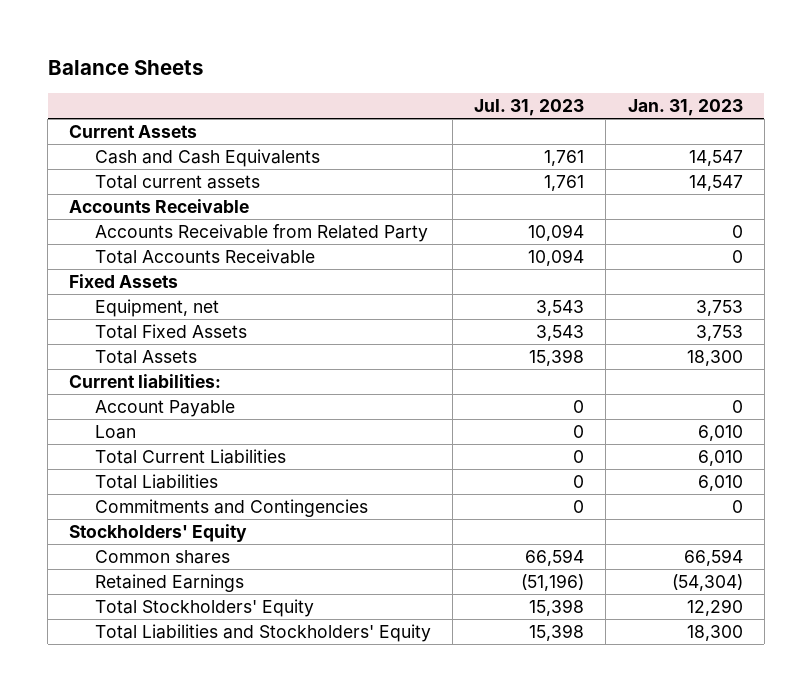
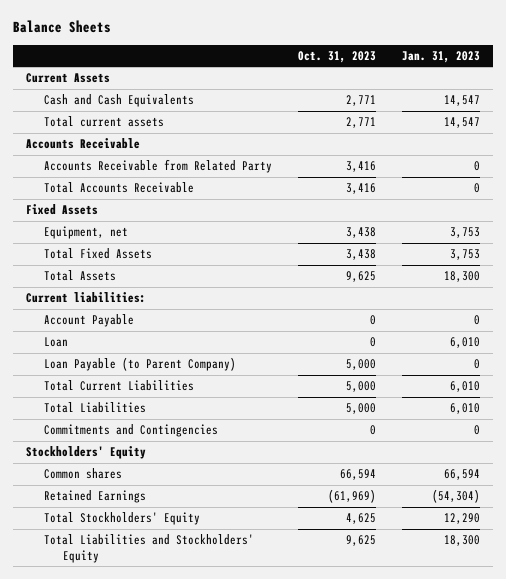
- | Jul. 31, 2023 | Jan. 31, 2023
+ | Oct. 31, 2023 | Jan. 31, 2023
+ Loan Payable (to Parent Company) | 5,000 | 0

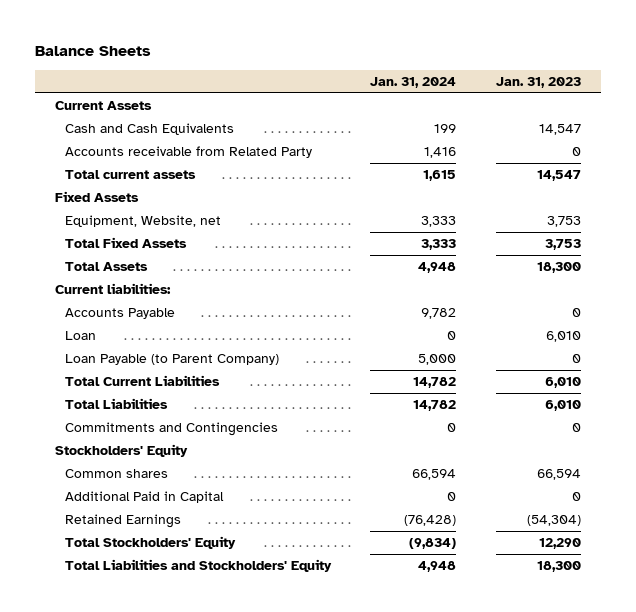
- | Oct. 31, 2023 | Jan. 31, 2023
+ | Jan. 31, 2024 | Jan. 31, 2023
+ Accounts receivable from Related Party | 1,416 | 0
- Accounts Receivable
- Accounts Receivable from Related Party | 3,416 | 0
- Total Accounts Receivable | 3,416 | 0
- Equipment, net | 3,438 | 3,753
+ Equipment, Website, net | 3,333 | 3,753
- Account Payable | 0 | 0
+ Accounts Payable | 9,782 | 0
+ Additional Paid in Capital | 0 | 0

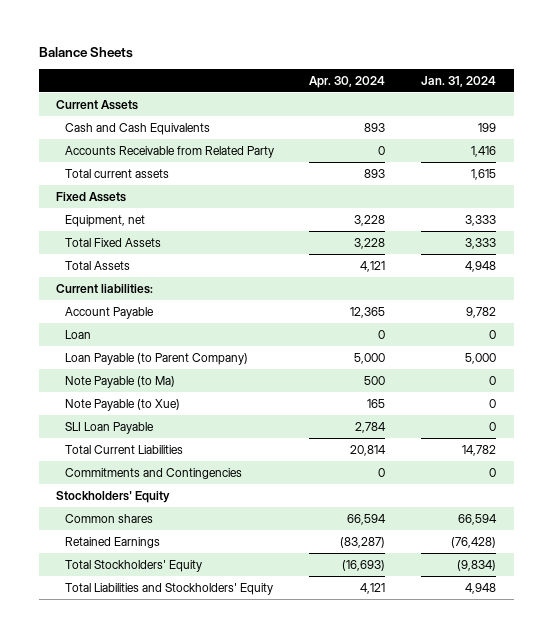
- | Jan. 31, 2024 | Jan. 31, 2023
+ | Apr. 30, 2024 | Jan. 31, 2024
- Accounts receivable from Related Party | 1,416 | 0
+ Accounts Receivable from Related Party | 0 | 1,416
- Equipment, Website, net | 3,333 | 3,753
+ Equipment, net | 3,228 | 3,333
- Accounts Payable | 9,782 | 0
+ Account Payable | 12,365 | 9,782
+ Note Payable (to Ma) | 500 | 0
+ Note Payable (to Xue) | 165 | 0
+ SLI Loan Payable | 2,784 | 0
- Total Liabilities | 14,782 | 6,010
- Additional Paid in Capital | 0 | 0

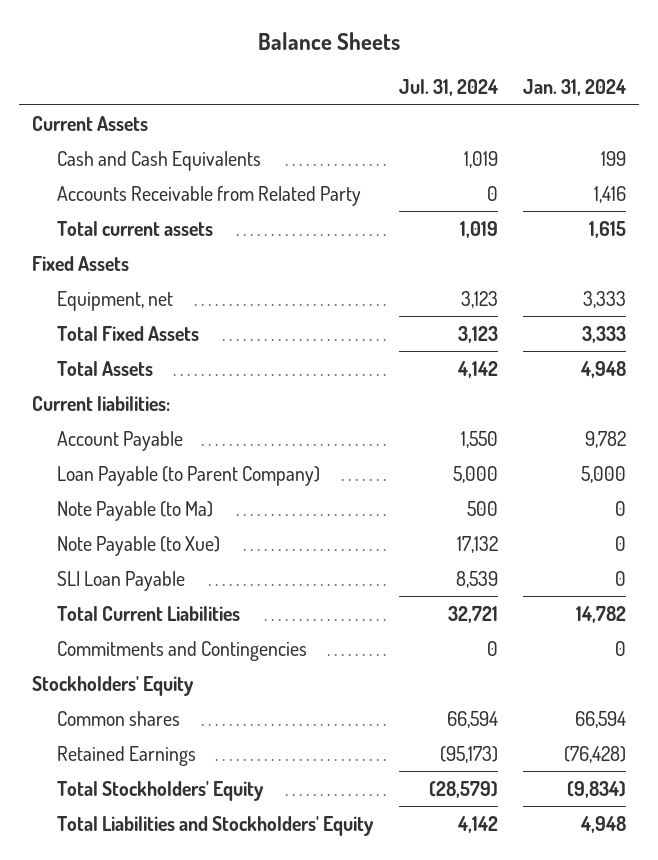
- | Apr. 30, 2024 | Jan. 31, 2024
+ | Jul. 31, 2024 | Jan. 31, 2024
- Loan | 0 | 0

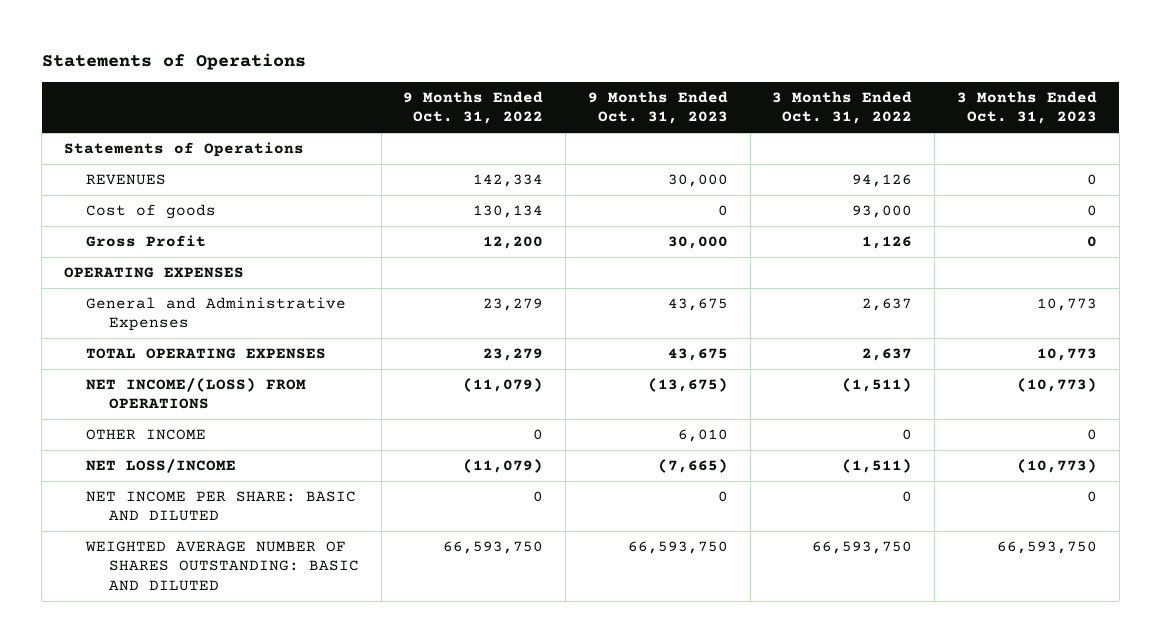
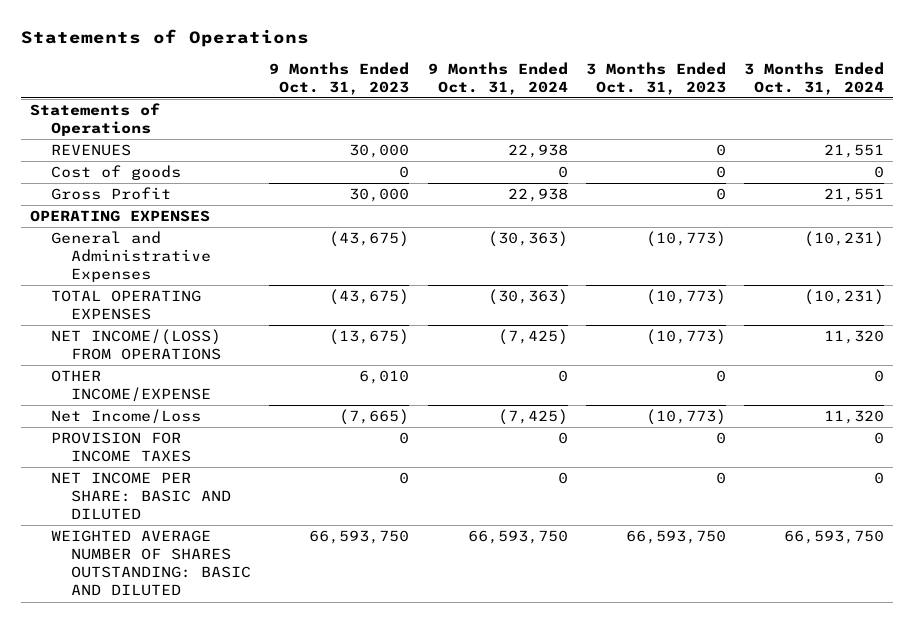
- | 9 Months Ended Oct. 31, 2022 | 9 Months Ended Oct. 31, 2023 | 3 Months Ended Oct. 31, 2022 | 3 Months Ended Oct. 31, 2023
+ | 9 Months Ended Oct. 31, 2023 | 9 Months Ended Oct. 31, 2024 | 3 Months Ended Oct. 31, 2023 | 3 Months Ended Oct. 31, 2024
- General and Administrative Expenses | 23,279 | 43,675 | 2,637 | 10,773
- TOTAL OPERATING EXPENSES | 23,279 | 43,675 | 2,637 | 10,773
+ General and Administrative Expenses | (43,675) | (30,363) | (10,773) | (10,231)
+ TOTAL OPERATING EXPENSES | (43,675) | (30,363) | (10,773) | (10,231)
- OTHER INCOME | 0 | 6,010 | 0 | 0
- NET LOSS/INCOME | (11,079) | (7,665) | (1,511) | (10,773)
+ OTHER INCOME/EXPENSE | 6,010 | 0 | 0 | 0
+ Net Income/Loss | (7,665) | (7,425) | (10,773) | 11,320
+ PROVISION FOR INCOME TAXES | 0 | 0 | 0 | 0

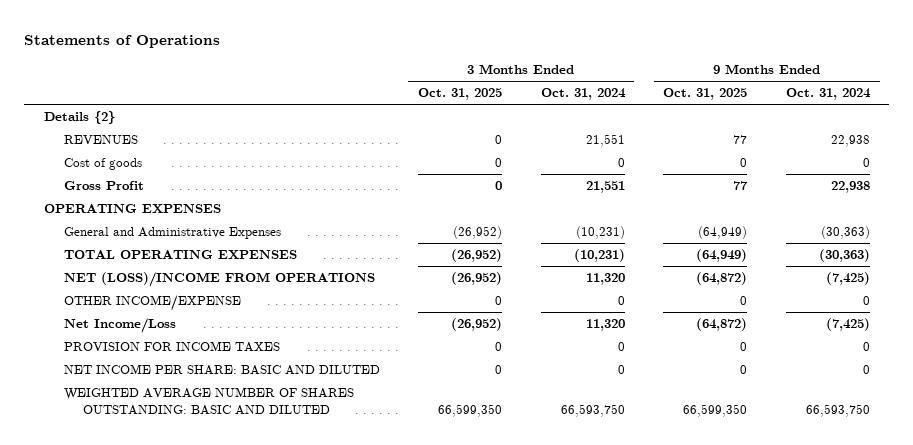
- | 9 Months Ended Oct. 31, 2023 | 9 Months Ended Oct. 31, 2024 | 3 Months Ended Oct. 31, 2023 | 3 Months Ended Oct. 31, 2024
+ | 3 Months Ended Oct. 31, 2025 | 3 Months Ended Oct. 31, 2024 | 9 Months Ended Oct. 31, 2025 | 9 Months Ended Oct. 31, 2024
- Statements of Operations
+ Details {2}
- NET INCOME/(LOSS) FROM OPERATIONS | (13,675) | (7,425) | (10,773) | 11,320
+ NET (LOSS)/INCOME FROM OPERATIONS | (26,952) | 11,320 | (64,872) | (7,425)

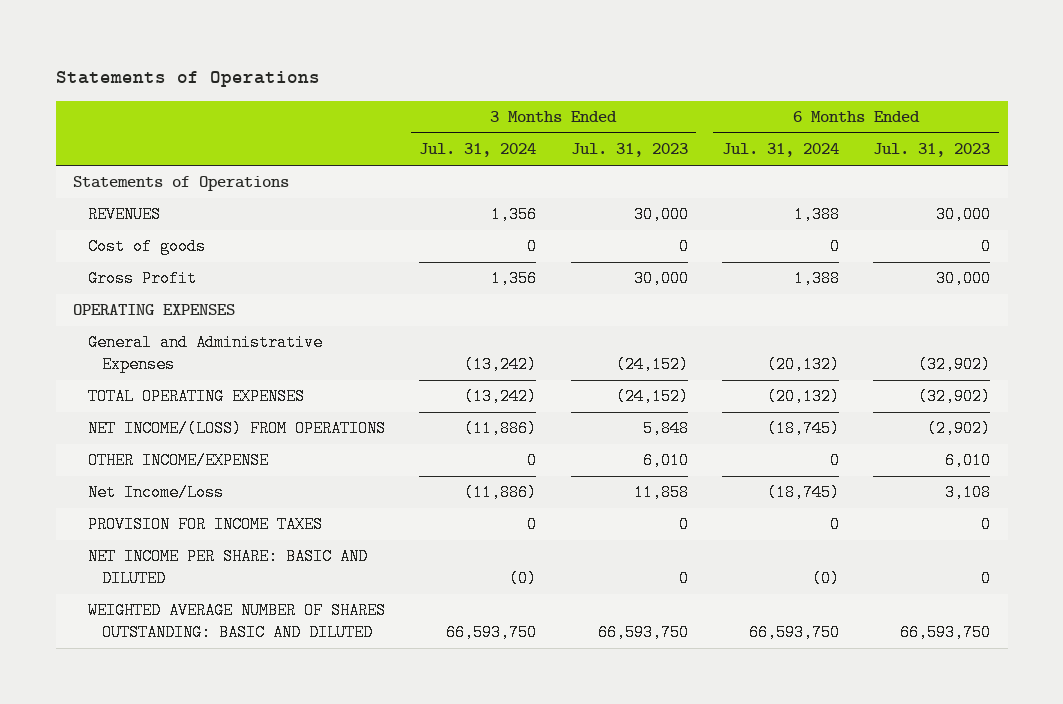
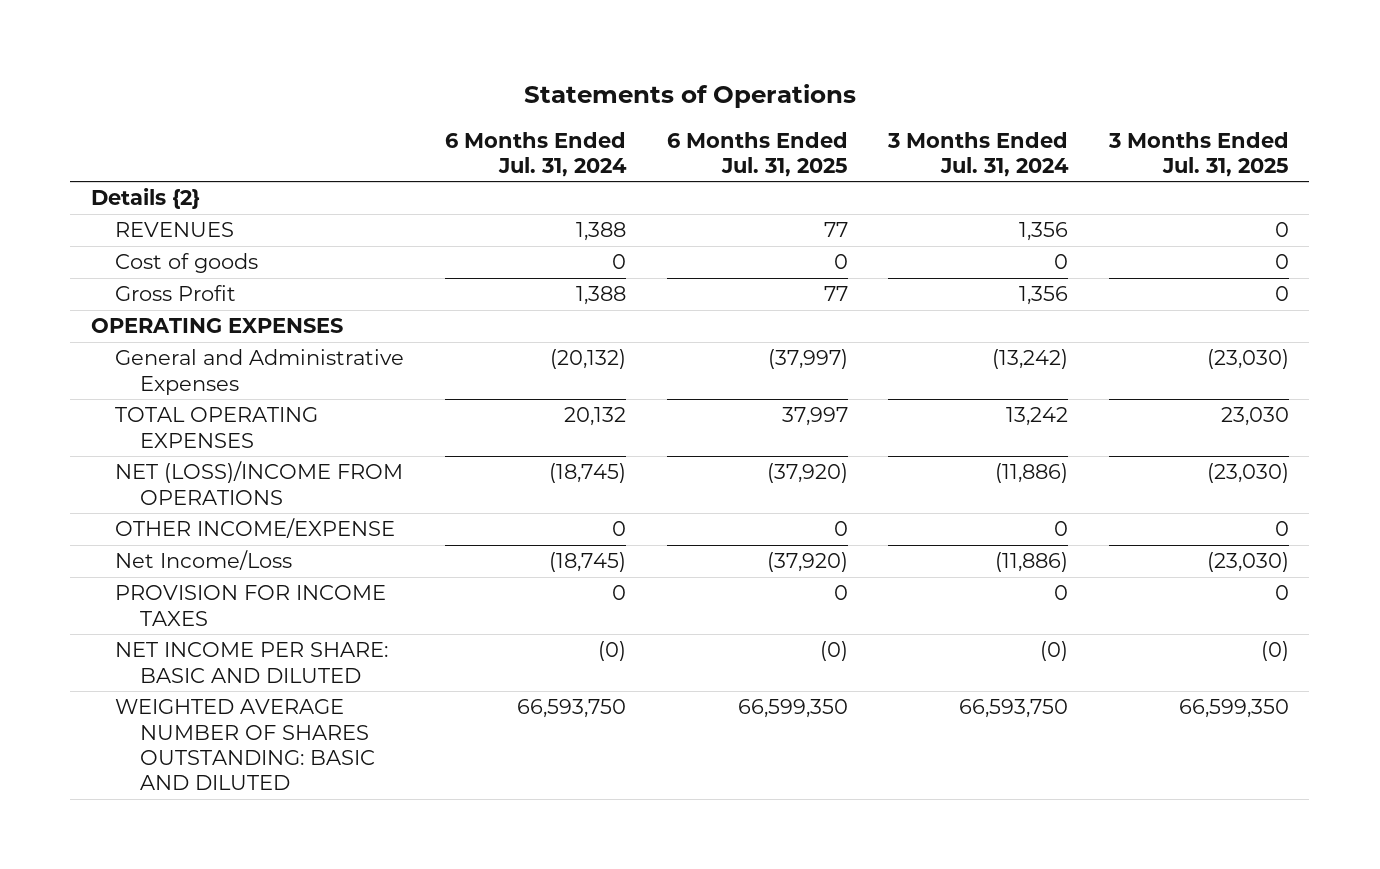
- | 3 Months Ended Jul. 31, 2024 | 3 Months Ended Jul. 31, 2023 | 6 Months Ended Jul. 31, 2024 | 6 Months Ended Jul. 31, 2023
+ | 6 Months Ended Jul. 31, 2024 | 6 Months Ended Jul. 31, 2025 | 3 Months Ended Jul. 31, 2024 | 3 Months Ended Jul. 31, 2025
- Statements of Operations
+ Details {2}
- TOTAL OPERATING EXPENSES | (13,242) | (24,152) | (20,132) | (32,902)
- NET INCOME/(LOSS) FROM OPERATIONS | (11,886) | 5,848 | (18,745) | (2,902)
+ TOTAL OPERATING EXPENSES | 20,132 | 37,997 | 13,242 | 23,030
+ NET (LOSS)/INCOME FROM OPERATIONS | (18,745) | (37,920) | (11,886) | (23,030)

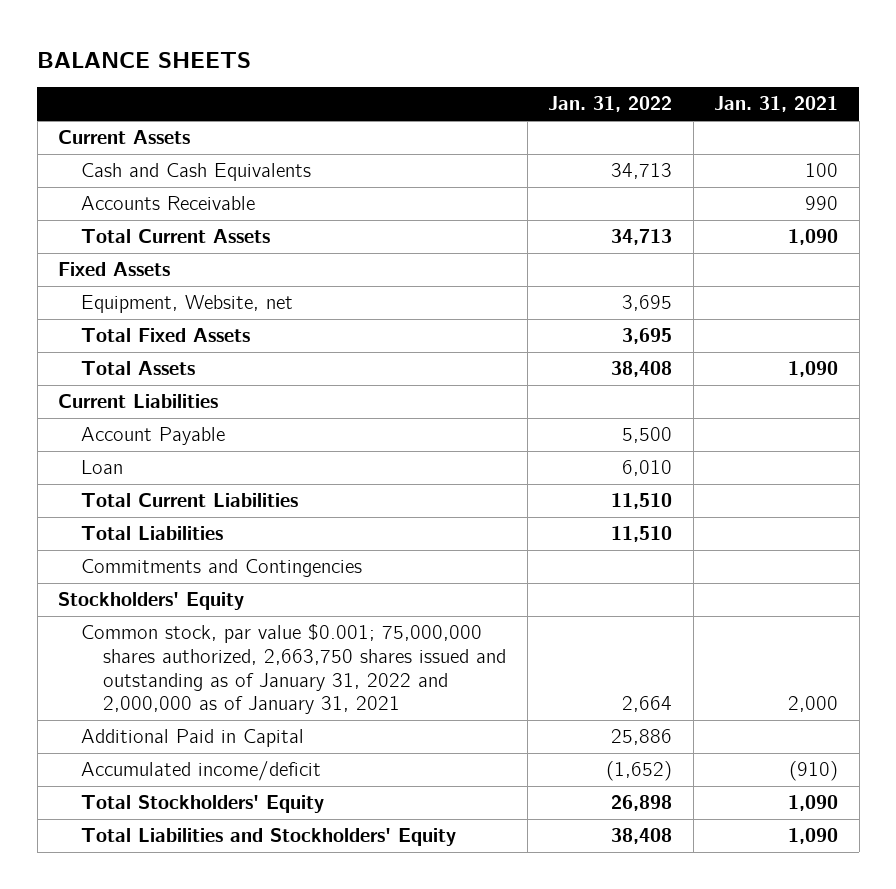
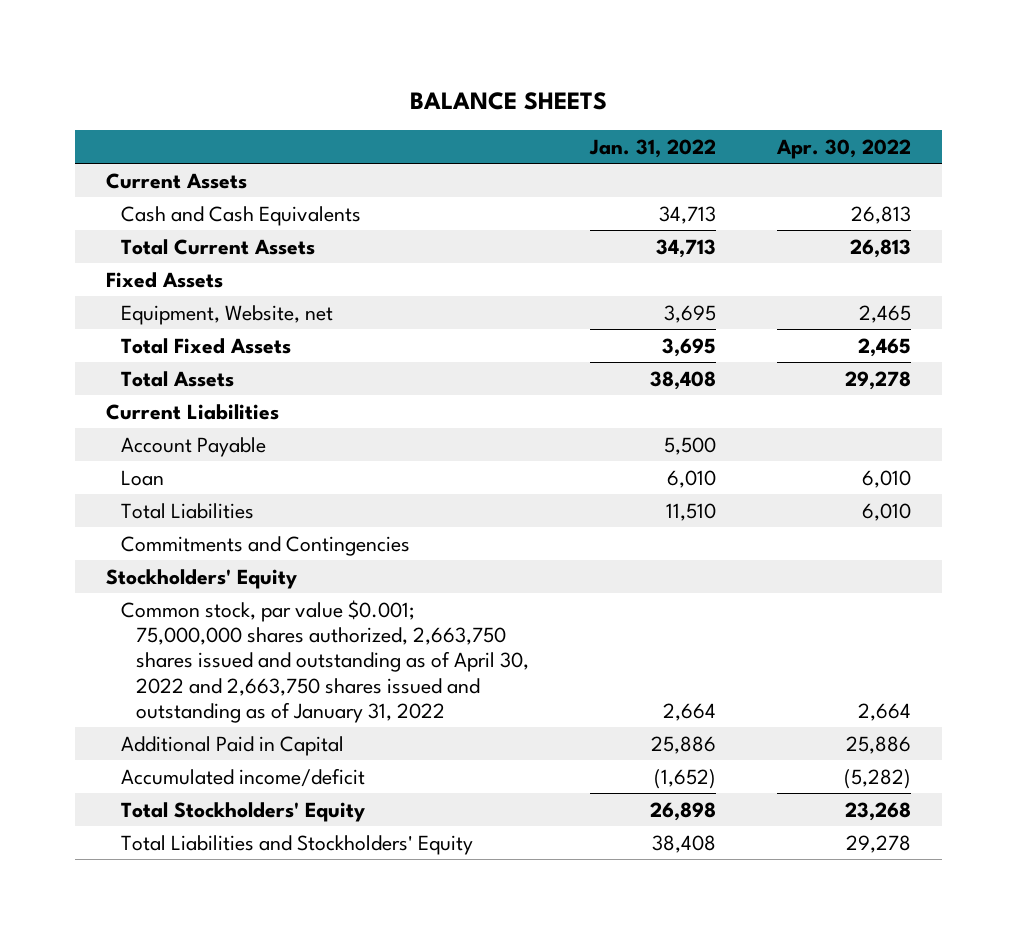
- | Jan. 31, 2022 | Jan. 31, 2021
+ | Jan. 31, 2022 | Apr. 30, 2022
- Accounts Receivable | | 990
- Total Current Liabilities | 11,510 |
- Common stock, par value $0.001; 75,000,000 shares authorized, 2,663,750 shares issued and outstanding as of January 31, 2022 and 2,000,000 as of January 31, 2021 | 2,664 | 2,000
+ Common stock, par value $0.001; 75,000,000 shares authorized, 2,663,750 shares issued and outstanding as of April 30, 2022 and 2,663,750 shares issued and outstanding as of January 31, 2022 | 2,664 | 2,664

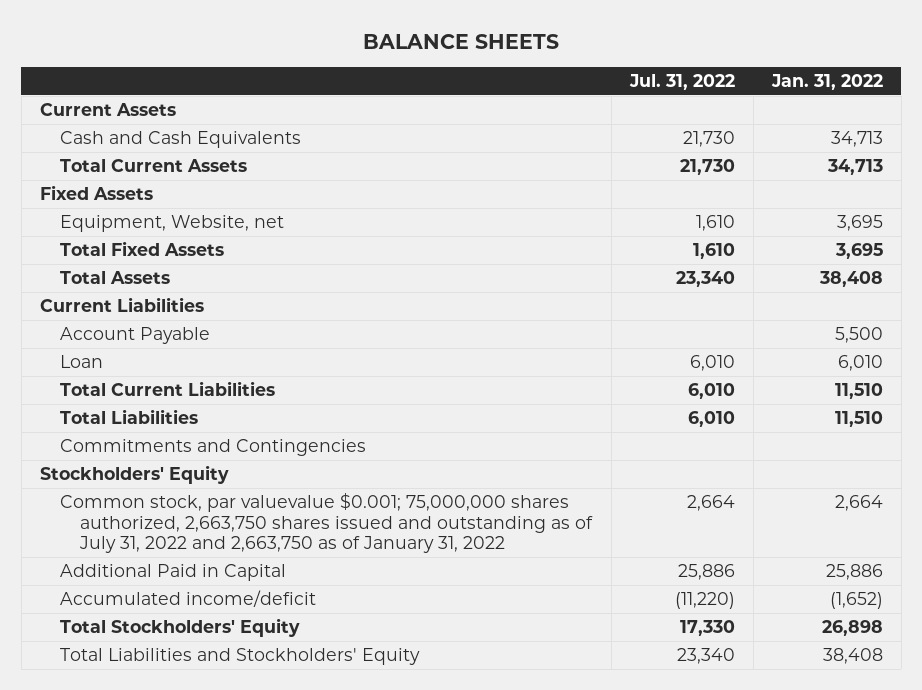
- | Jan. 31, 2022 | Apr. 30, 2022
+ | Jul. 31, 2022 | Jan. 31, 2022
+ Total Current Liabilities | 6,010 | 11,510
- Common stock, par value $0.001; 75,000,000 shares authorized, 2,663,750 shares issued and outstanding as of April 30, 2022 and 2,663,750 shares issued and outstanding as of January 31, 2022 | 2,664 | 2,664
+ Common stock, par valuevalue $0.001; 75,000,000 shares authorized, 2,663,750 shares issued and outstanding as of July 31, 2022 and 2,663,750 as of January 31, 2022 | 2,664 | 2,664

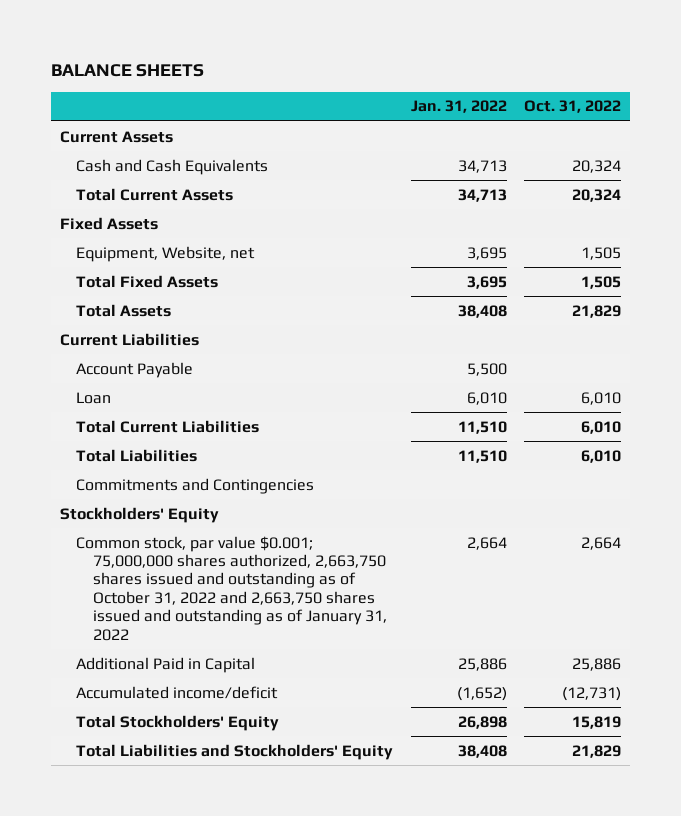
- | Jul. 31, 2022 | Jan. 31, 2022
+ | Jan. 31, 2022 | Oct. 31, 2022
- Common stock, par valuevalue $0.001; 75,000,000 shares authorized, 2,663,750 shares issued and outstanding as of July 31, 2022 and 2,663,750 as of January 31, 2022 | 2,664 | 2,664
+ Common stock, par value $0.001; 75,000,000 shares authorized, 2,663,750 shares issued and outstanding as of October 31, 2022 and 2,663,750 shares issued and outstanding as of January 31, 2022 | 2,664 | 2,664

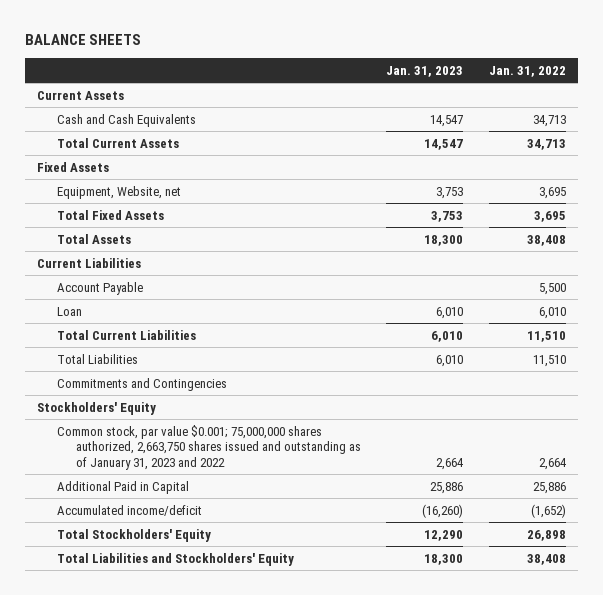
- | Jan. 31, 2022 | Oct. 31, 2022
+ | Jan. 31, 2023 | Jan. 31, 2022
- Common stock, par value $0.001; 75,000,000 shares authorized, 2,663,750 shares issued and outstanding as of October 31, 2022 and 2,663,750 shares issued and outstanding as of January 31, 2022 | 2,664 | 2,664
+ Common stock, par value $0.001; 75,000,000 shares authorized, 2,663,750 shares issued and outstanding as of January 31, 2023 and 2022 | 2,664 | 2,664

